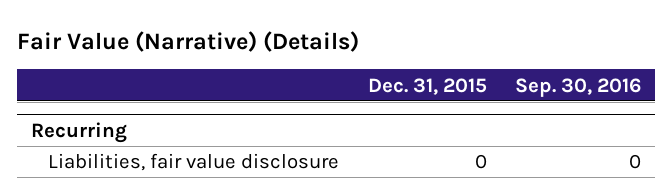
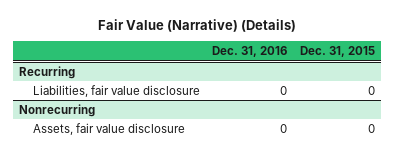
- | Dec. 31, 2015 | Sep. 30, 2016
+ | Dec. 31, 2016 | Dec. 31, 2015
+ Nonrecurring
+ Assets, fair value disclosure | 0 | 0

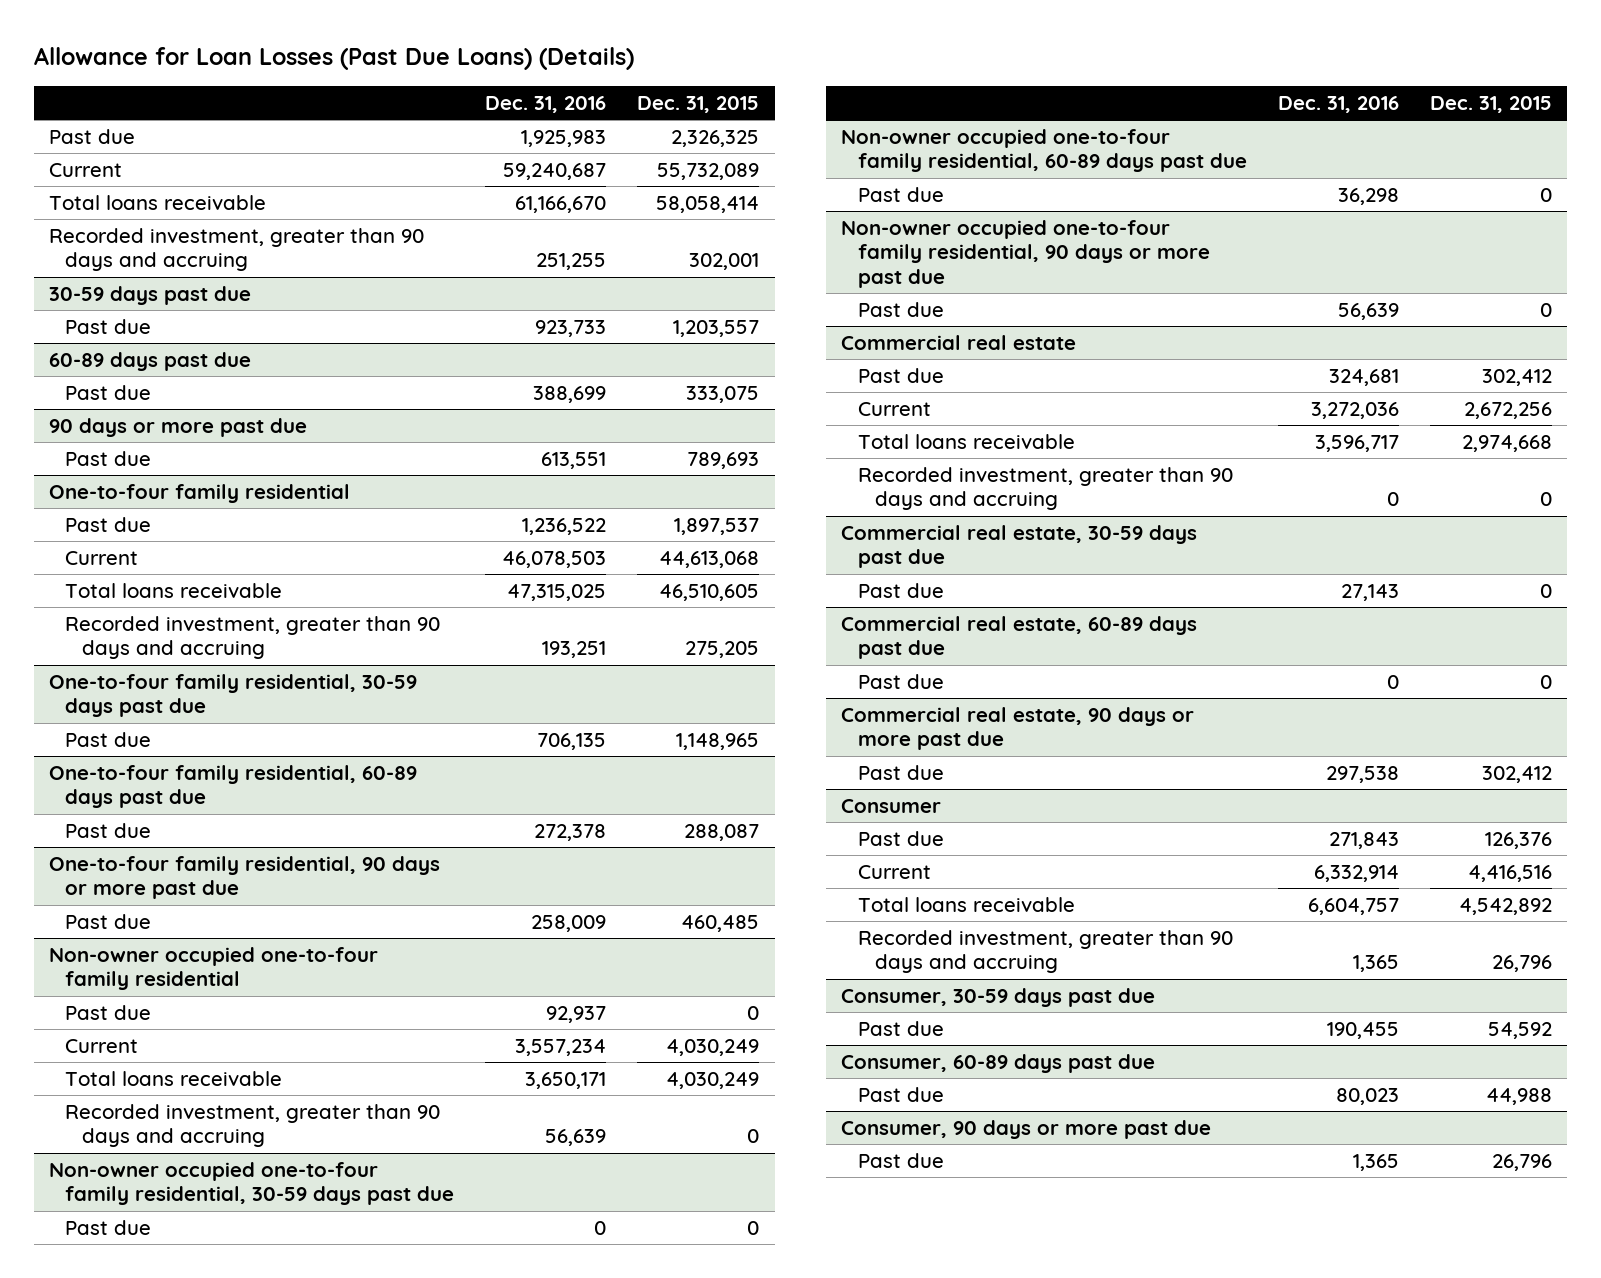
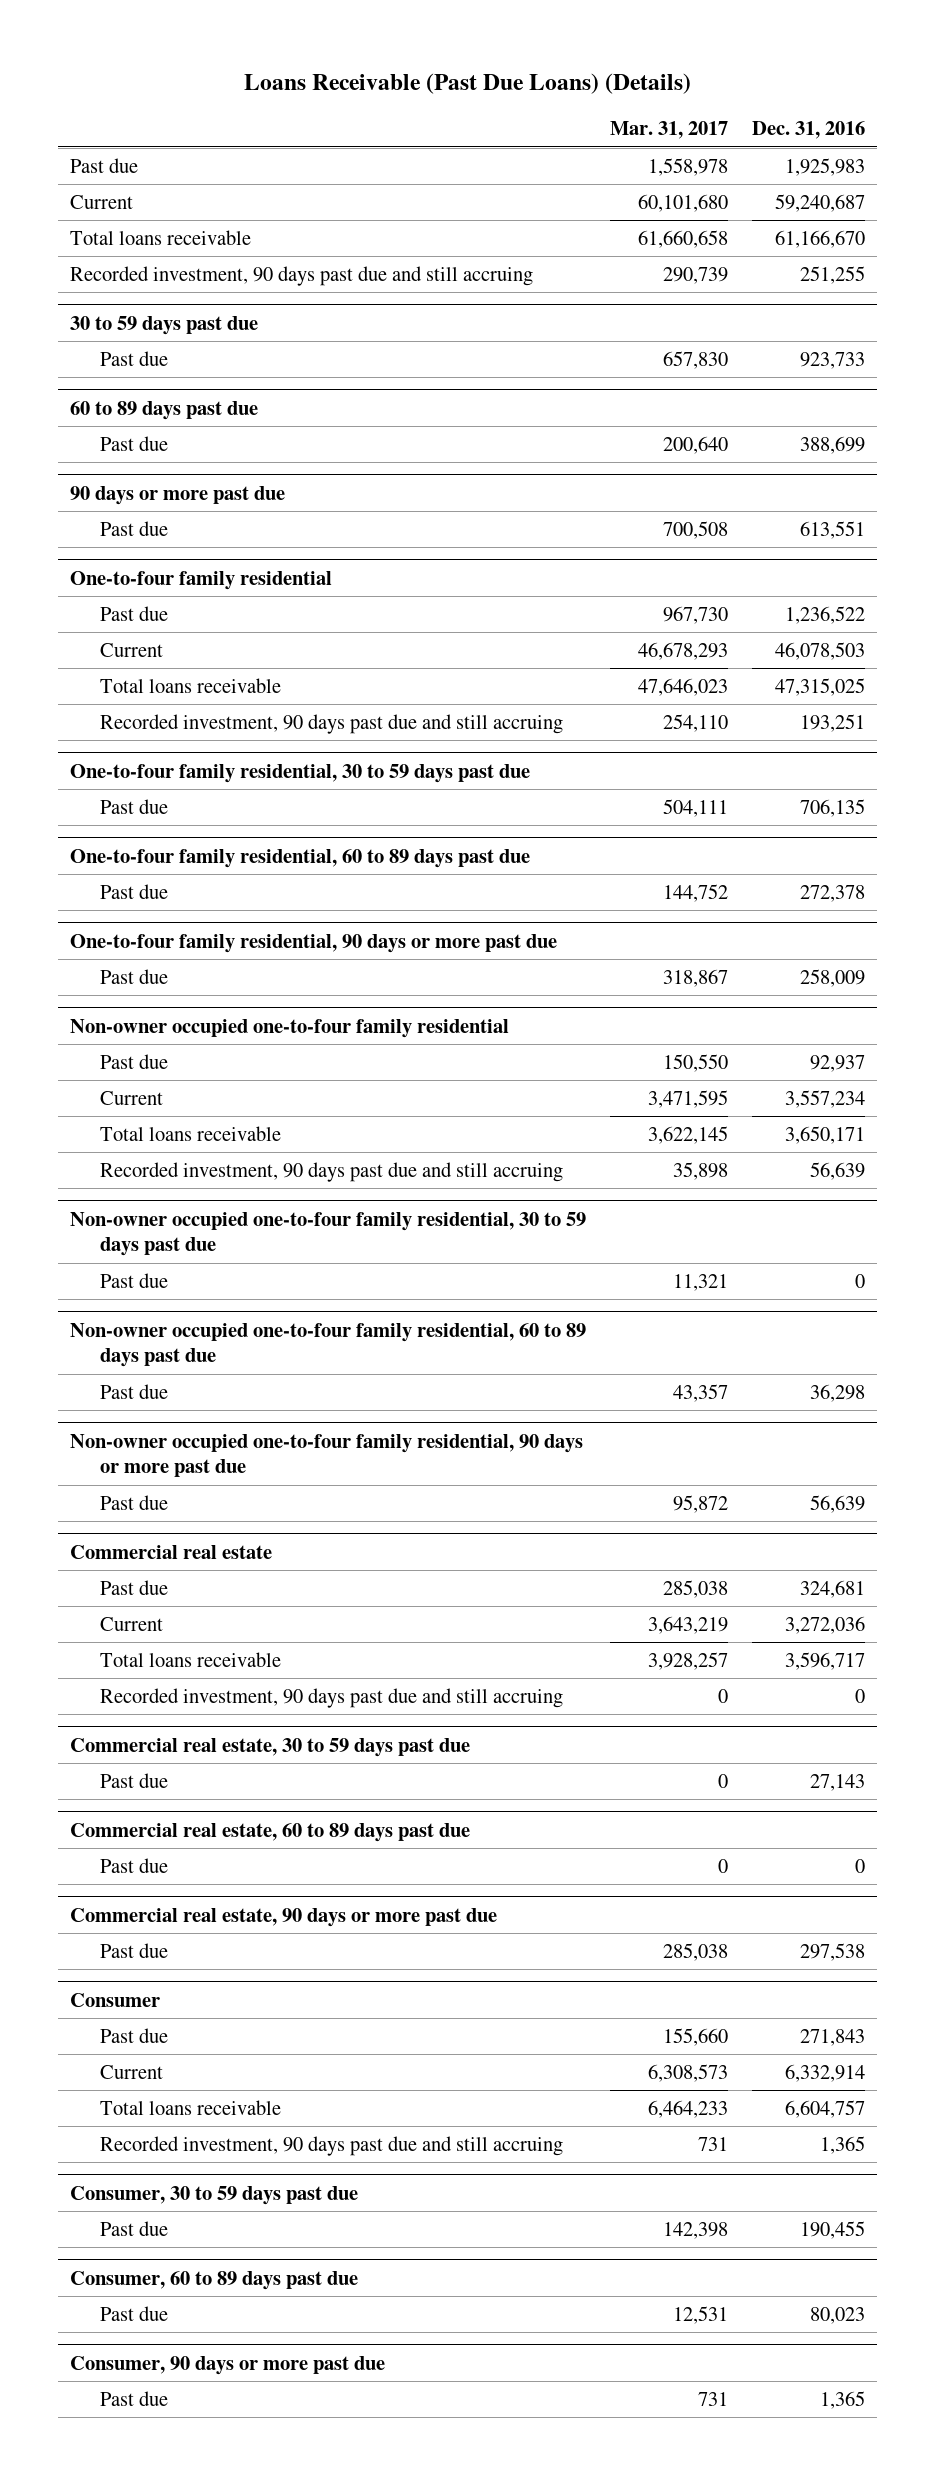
- Allowance for Loan Losses (Past Due Loans) (Details)
+ Loans Receivable (Past Due Loans) (Details)
- | Dec. 31, 2016 | Dec. 31, 2015
+ | Mar. 31, 2017 | Dec. 31, 2016
- Recorded investment, greater than 90 days and accruing | 251,255 | 302,001
- 30-59 days past due
+ Recorded investment, 90 days past due and still accruing | 290,739 | 251,255
+ 30 to 59 days past due
- 60-89 days past due
+ 60 to 89 days past due
@ One-to-four family residential
- Recorded investment, greater than 90 days and accruing | 193,251 | 275,205
- One-to-four family residential, 30-59 days past due
@ One-to-four family residential
+ Recorded investment, 90 days past due and still accruing | 254,110 | 193,251
+ One-to-four family residential, 30 to 59 days past due
- One-to-four family residential, 60-89 days past due
+ One-to-four family residential, 60 to 89 days past due
@ Non-owner occupied one-to-four family residential
- Recorded investment, greater than 90 days and accruing | 56,639 | 0
- Non-owner occupied one-to-four family residential, 30-59 days past due
@ Non-owner occupied one-to-four family residential
+ Recorded investment, 90 days past due and still accruing | 35,898 | 56,639
+ Non-owner occupied one-to-four family residential, 30 to 59 days past due
- Non-owner occupied one-to-four family residential, 60-89 days past due
+ Non-owner occupied one-to-four family residential, 60 to 89 days past due
@ Commercial real estate
- Recorded investment, greater than 90 days and accruing | 0 | 0
- Commercial real estate, 30-59 days past due
@ Commercial real estate
+ Recorded investment, 90 days past due and still accruing | 0 | 0
+ Commercial real estate, 30 to 59 days past due
- Commercial real estate, 60-89 days past due
+ Commercial real estate, 60 to 89 days past due
@ Consumer
- Recorded investment, greater than 90 days and accruing | 1,365 | 26,796
- Consumer, 30-59 days past due
@ Consumer
+ Recorded investment, 90 days past due and still accruing | 731 | 1,365
+ Consumer, 30 to 59 days past due
- Consumer, 60-89 days past due
+ Consumer, 60 to 89 days past due

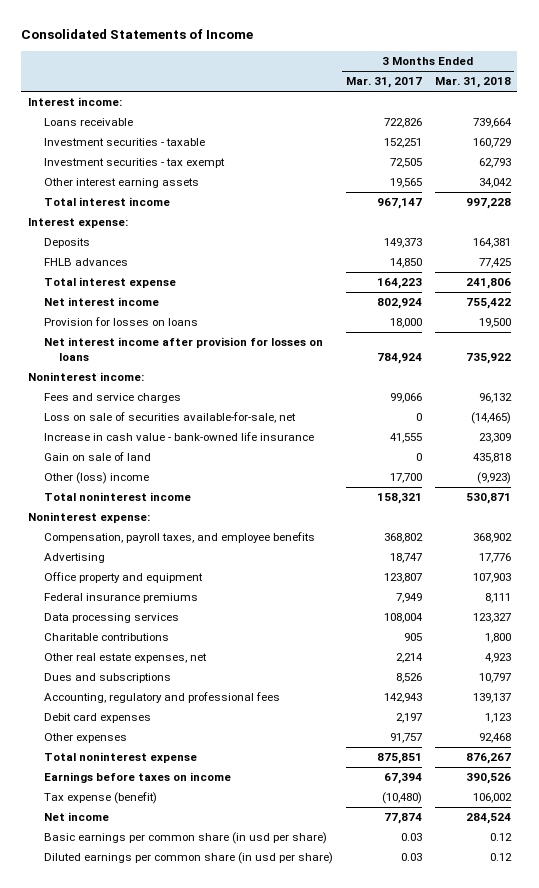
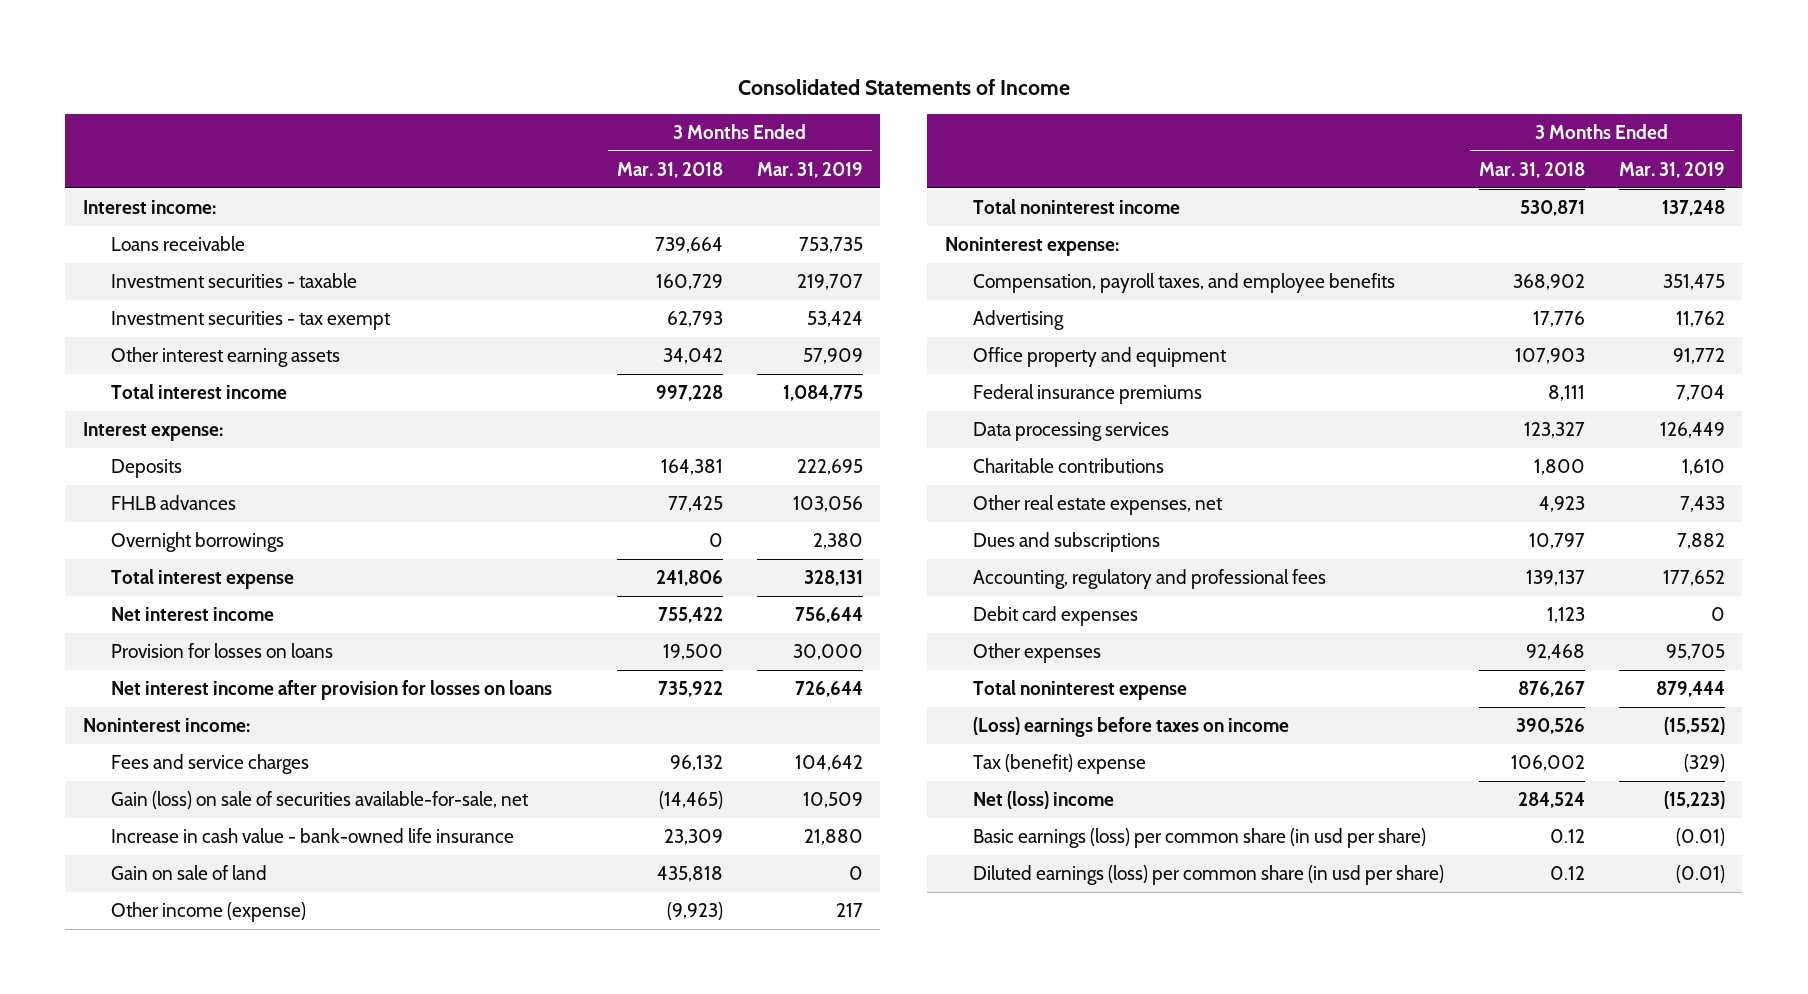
- | 3 Months Ended Mar. 31, 2017 | 3 Months Ended Mar. 31, 2018
+ | 3 Months Ended Mar. 31, 2018 | 3 Months Ended Mar. 31, 2019
+ Overnight borrowings | 0 | 2,380
- Loss on sale of securities available-for-sale, net | 0 | (14,465)
+ Gain (loss) on sale of securities available-for-sale, net | (14,465) | 10,509
- Other (loss) income | 17,700 | (9,923)
+ Other income (expense) | (9,923) | 217
- Earnings before taxes on income | 67,394 | 390,526
- Tax expense (benefit) | (10,480) | 106,002
- Net income | 77,874 | 284,524
- Basic earnings per common share (in usd per share) | 0.03 | 0.12
- Diluted earnings per common share (in usd per share) | 0.03 | 0.12
+ (Loss) earnings before taxes on income | 390,526 | (15,552)
+ Tax (benefit) expense | 106,002 | (329)
+ Net (loss) income | 284,524 | (15,223)
+ Basic earnings (loss) per common share (in usd per share) | 0.12 | (0.01)
+ Diluted earnings (loss) per common share (in usd per share) | 0.12 | (0.01)

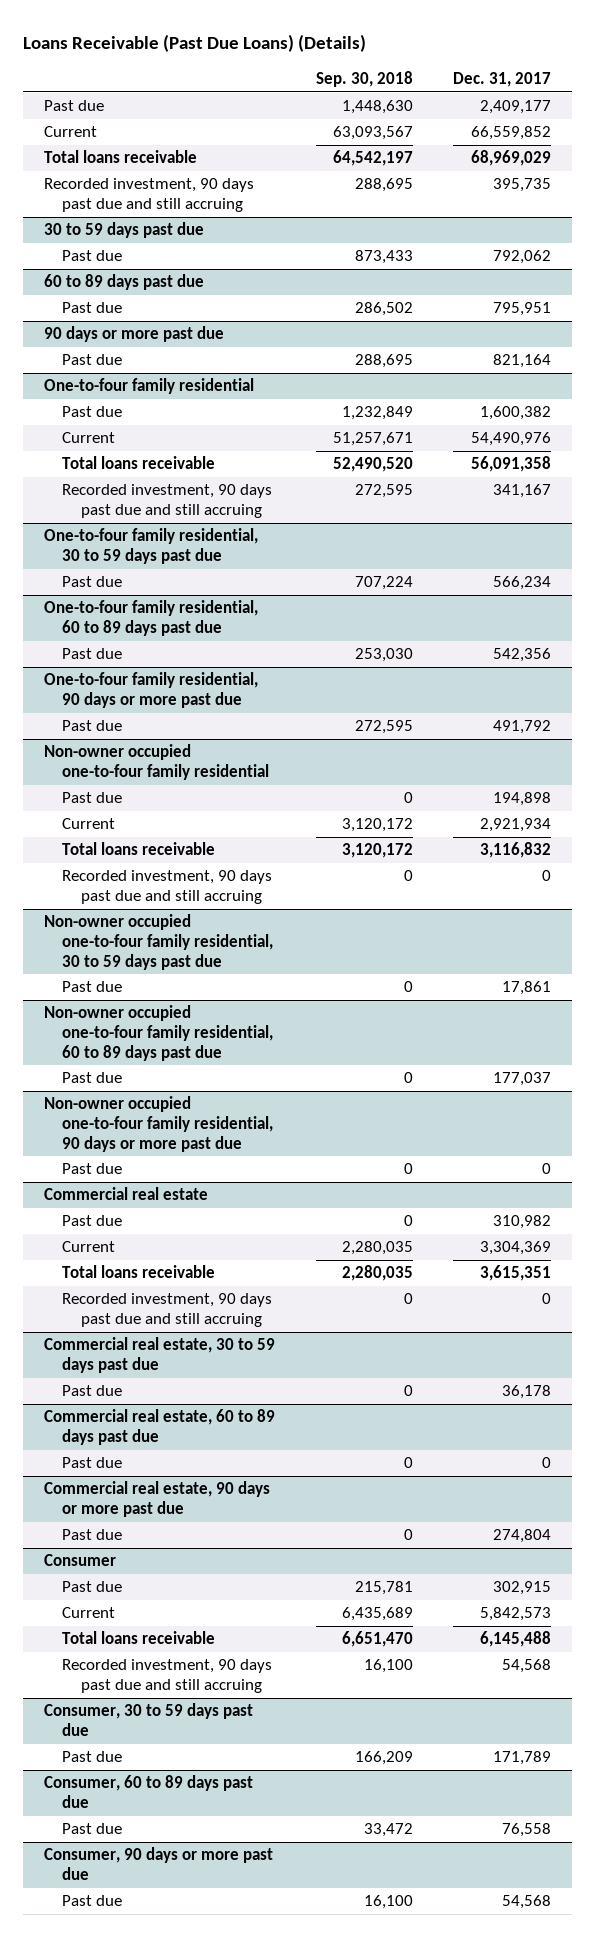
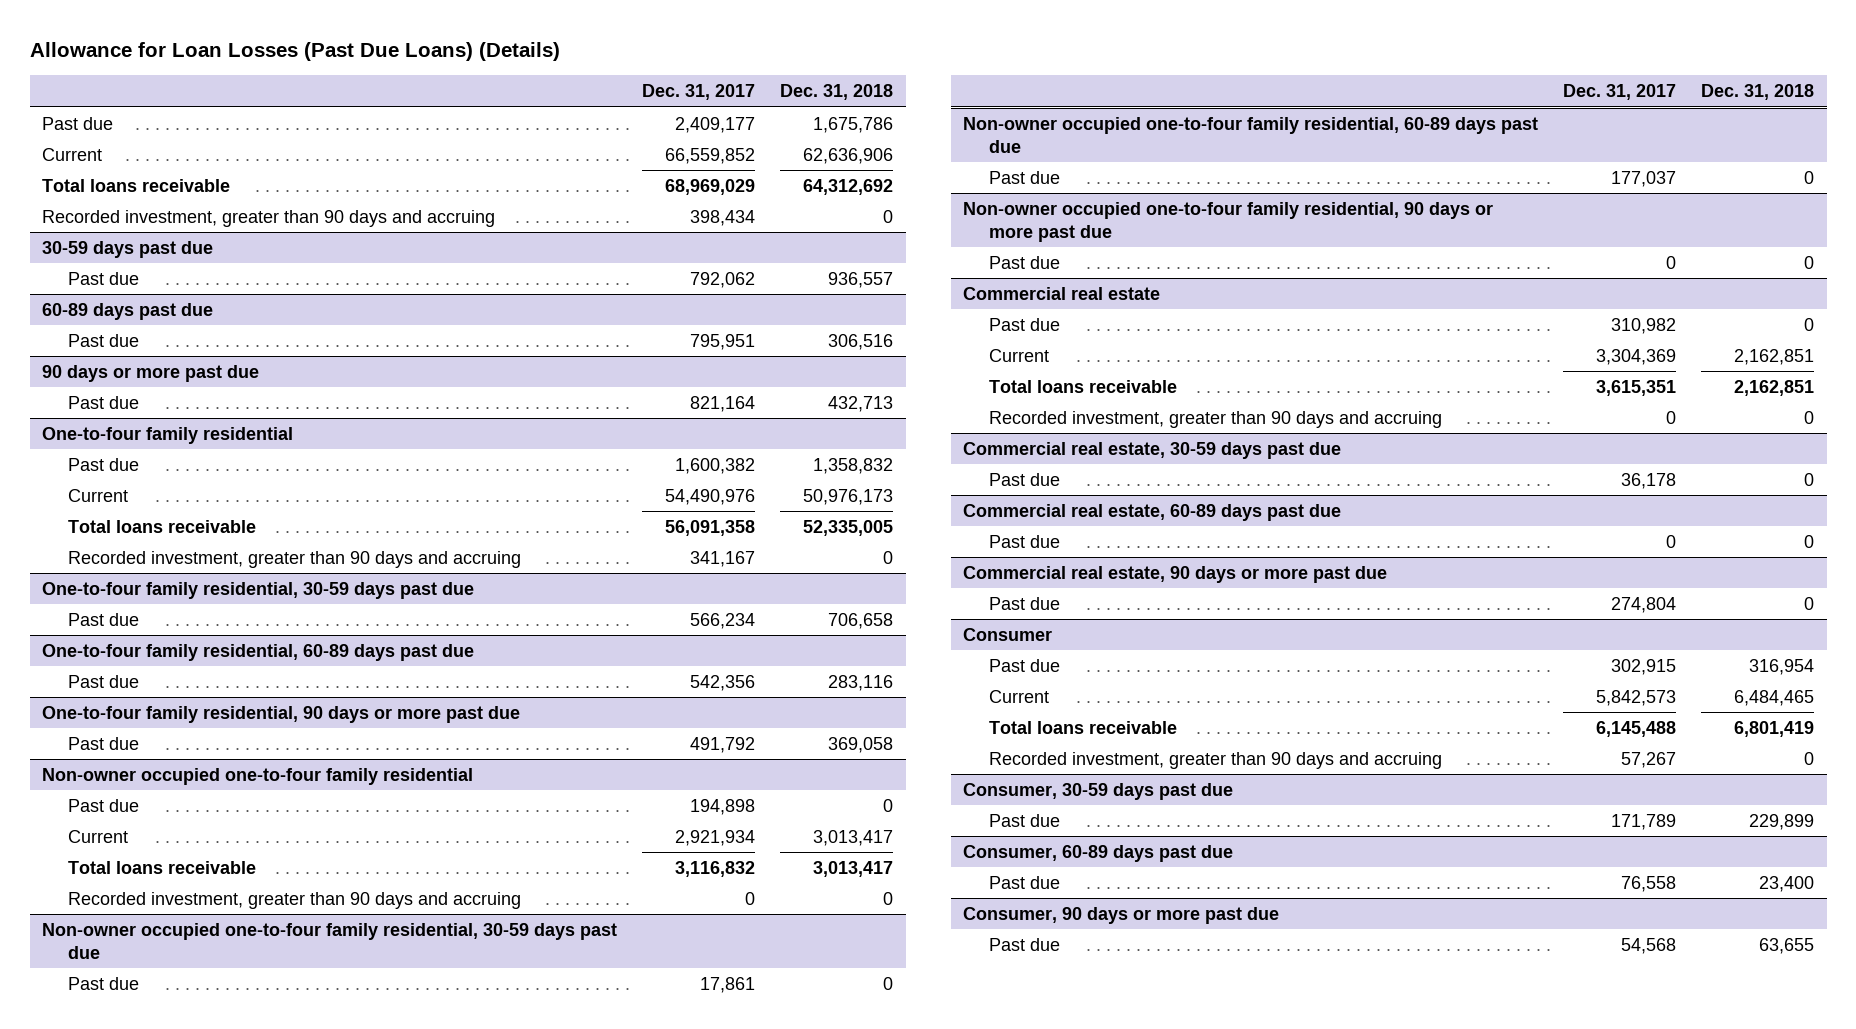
- Loans Receivable (Past Due Loans) (Details)
+ Allowance for Loan Losses (Past Due Loans) (Details)
- | Sep. 30, 2018 | Dec. 31, 2017
+ | Dec. 31, 2017 | Dec. 31, 2018
- Recorded investment, 90 days past due and still accruing | 288,695 | 395,735
- 30 to 59 days past due
+ Recorded investment, greater than 90 days and accruing | 398,434 | 0
+ 30-59 days past due
- 60 to 89 days past due
+ 60-89 days past due
@ One-to-four family residential
- Recorded investment, 90 days past due and still accruing | 272,595 | 341,167
- One-to-four family residential, 30 to 59 days past due
@ One-to-four family residential
+ Recorded investment, greater than 90 days and accruing | 341,167 | 0
+ One-to-four family residential, 30-59 days past due
- One-to-four family residential, 60 to 89 days past due
+ One-to-four family residential, 60-89 days past due
@ Non-owner occupied one-to-four family residential
- Recorded investment, 90 days past due and still accruing | 0 | 0
- Non-owner occupied one-to-four family residential, 30 to 59 days past due
@ Non-owner occupied one-to-four family residential
+ Recorded investment, greater than 90 days and accruing | 0 | 0
+ Non-owner occupied one-to-four family residential, 30-59 days past due
- Non-owner occupied one-to-four family residential, 60 to 89 days past due
+ Non-owner occupied one-to-four family residential, 60-89 days past due
@ Commercial real estate
- Recorded investment, 90 days past due and still accruing | 0 | 0
- Commercial real estate, 30 to 59 days past due
@ Commercial real estate
+ Recorded investment, greater than 90 days and accruing | 0 | 0
+ Commercial real estate, 30-59 days past due
- Commercial real estate, 60 to 89 days past due
+ Commercial real estate, 60-89 days past due
@ Consumer
- Recorded investment, 90 days past due and still accruing | 16,100 | 54,568
- Consumer, 30 to 59 days past due
@ Consumer
+ Recorded investment, greater than 90 days and accruing | 57,267 | 0
+ Consumer, 30-59 days past due
- Consumer, 60 to 89 days past due
+ Consumer, 60-89 days past due

